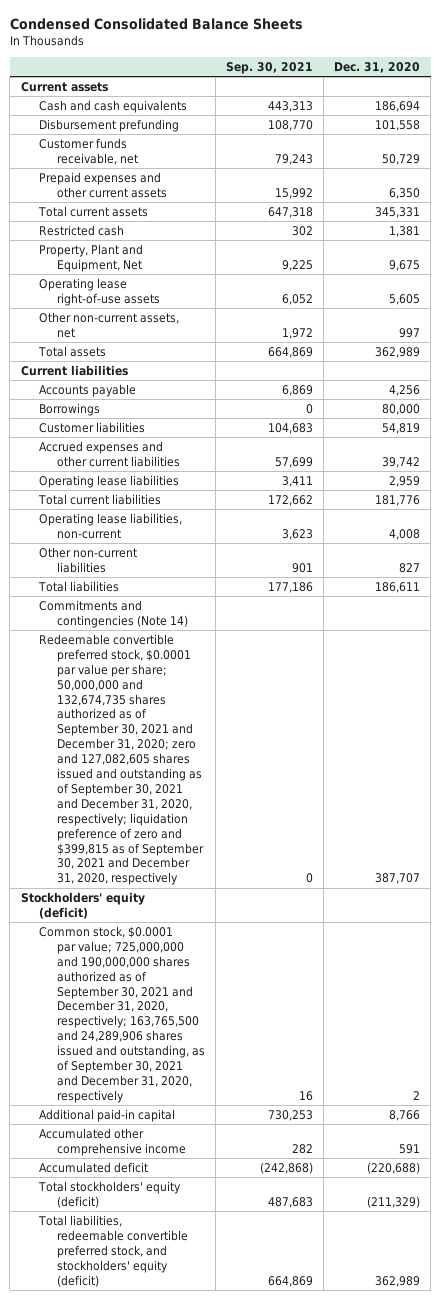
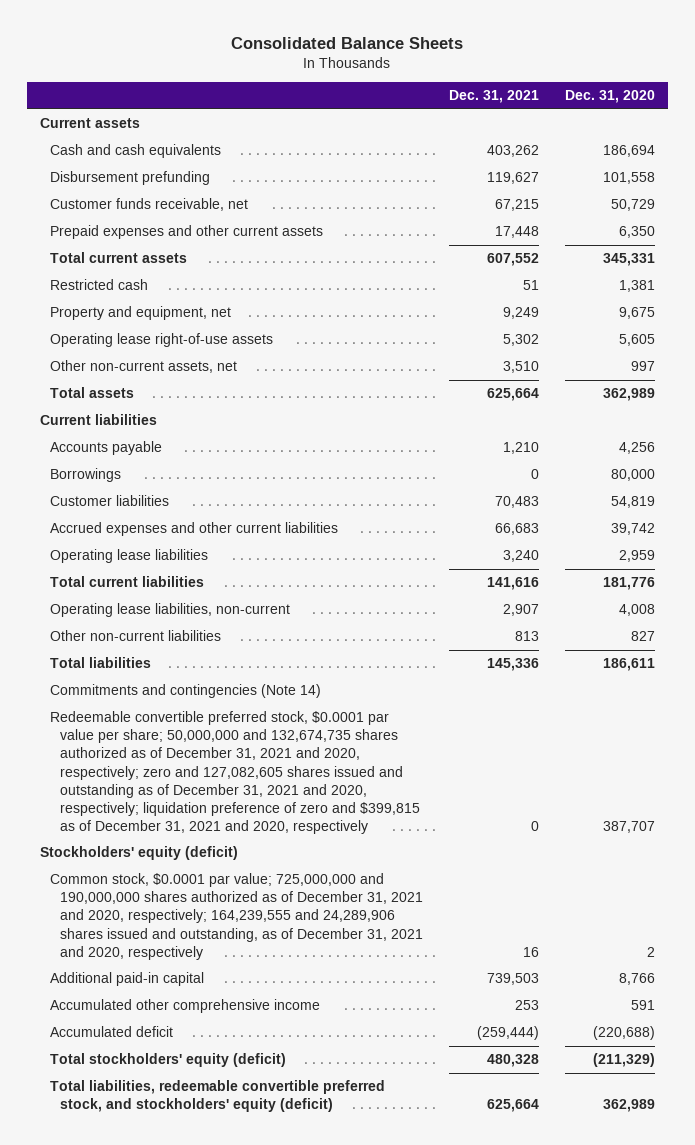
- Condensed Consolidated Balance Sheets
+ Consolidated Balance Sheets
- | Sep. 30, 2021 | Dec. 31, 2020
+ | Dec. 31, 2021 | Dec. 31, 2020
- Property, Plant and Equipment, Net | 9,225 | 9,675
+ Property and equipment, net | 9,249 | 9,675
- Redeemable convertible preferred stock, $0.0001 par value per share; 50,000,000 and 132,674,735 shares authorized as of September 30, 2021 and December 31, 2020; zero and 127,082,605 shares issued and outstanding as of September 30, 2021 and December 31, 2020, respectively; liquidation preference of zero and $399,815 as of September 30, 2021 and December 31, 2020, respectively | 0 | 387,707
+ Redeemable convertible preferred stock, $0.0001 par value per share; 50,000,000 and 132,674,735 shares authorized as of December 31, 2021 and 2020, respectively; zero and 127,082,605 shares issued and outstanding as of December 31, 2021 and 2020, respectively; liquidation preference of zero and $399,815 as of December 31, 2021 and 2020, respectively | 0 | 387,707
- Common stock, $0.0001 par value; 725,000,000 and 190,000,000 shares authorized as of September 30, 2021 and December 31, 2020, respectively; 163,765,500 and 24,289,906 shares issued and outstanding, as of September 30, 2021 and December 31, 2020, respectively | 16 | 2
+ Common stock, $0.0001 par value; 725,000,000 and 190,000,000 shares authorized as of December 31, 2021 and 2020, respectively; 164,239,555 and 24,289,906 shares issued and outstanding, as of December 31, 2021 and 2020, respectively | 16 | 2

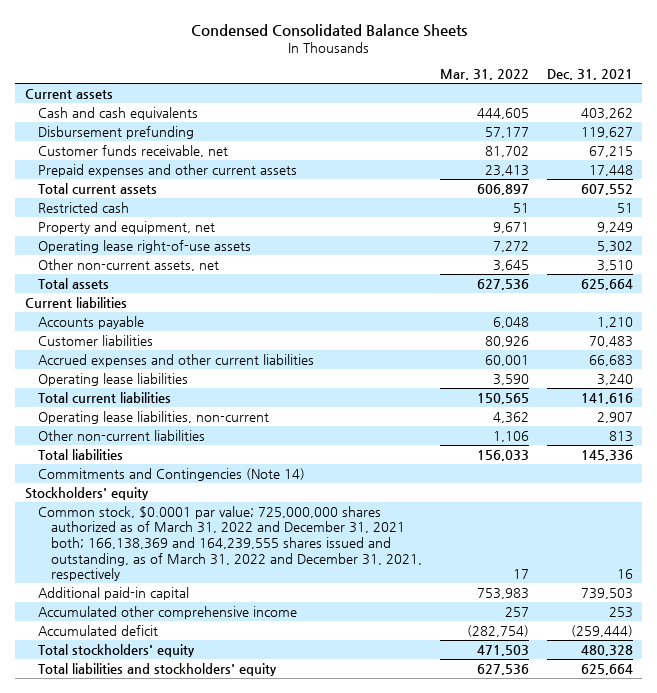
- Consolidated Balance Sheets
+ Condensed Consolidated Balance Sheets
- | Dec. 31, 2021 | Dec. 31, 2020
+ | Mar. 31, 2022 | Dec. 31, 2021
- Borrowings | 0 | 80,000
- Commitments and contingencies (Note 14)
- Redeemable convertible preferred stock, $0.0001 par value per share; 50,000,000 and 132,674,735 shares authorized as of December 31, 2021 and 2020, respectively; zero and 127,082,605 shares issued and outstanding as of December 31, 2021 and 2020, respectively; liquidation preference of zero and $399,815 as of December 31, 2021 and 2020, respectively | 0 | 387,707
- Stockholders' equity (deficit)
- Common stock, $0.0001 par value; 725,000,000 and 190,000,000 shares authorized as of December 31, 2021 and 2020, respectively; 164,239,555 and 24,289,906 shares issued and outstanding, as of December 31, 2021 and 2020, respectively | 16 | 2
+ Commitments and Contingencies (Note 14)
+ Stockholders' equity
+ Common stock, $0.0001 par value; 725,000,000 shares authorized as of March 31, 2022 and December 31, 2021 both; 166,138,369 and 164,239,555 shares issued and outstanding, as of March 31, 2022 and December 31, 2021, respectively | 17 | 16
- Total stockholders' equity (deficit) | 480,328 | (211,329)
- Total liabilities, redeemable convertible preferred stock, and stockholders' equity (deficit) | 625,664 | 362,989
+ Total stockholders' equity | 471,503 | 480,328
+ Total liabilities and stockholders' equity | 627,536 | 625,664

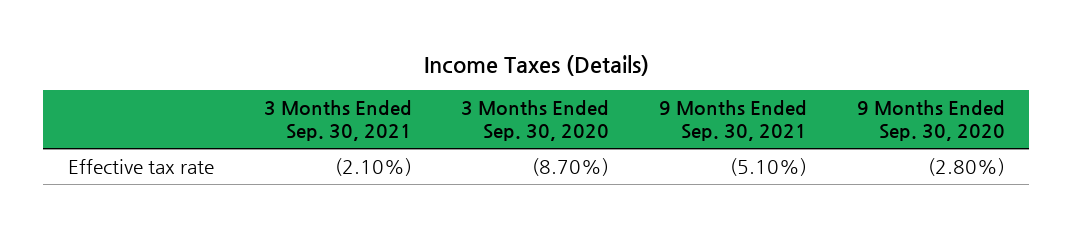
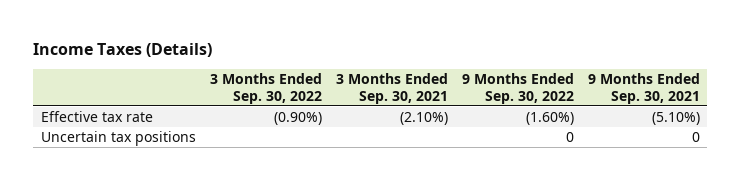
- | 3 Months Ended Sep. 30, 2021 | 3 Months Ended Sep. 30, 2020 | 9 Months Ended Sep. 30, 2021 | 9 Months Ended Sep. 30, 2020
+ | 3 Months Ended Sep. 30, 2022 | 3 Months Ended Sep. 30, 2021 | 9 Months Ended Sep. 30, 2022 | 9 Months Ended Sep. 30, 2021
+ Uncertain tax positions | | | 0 | 0

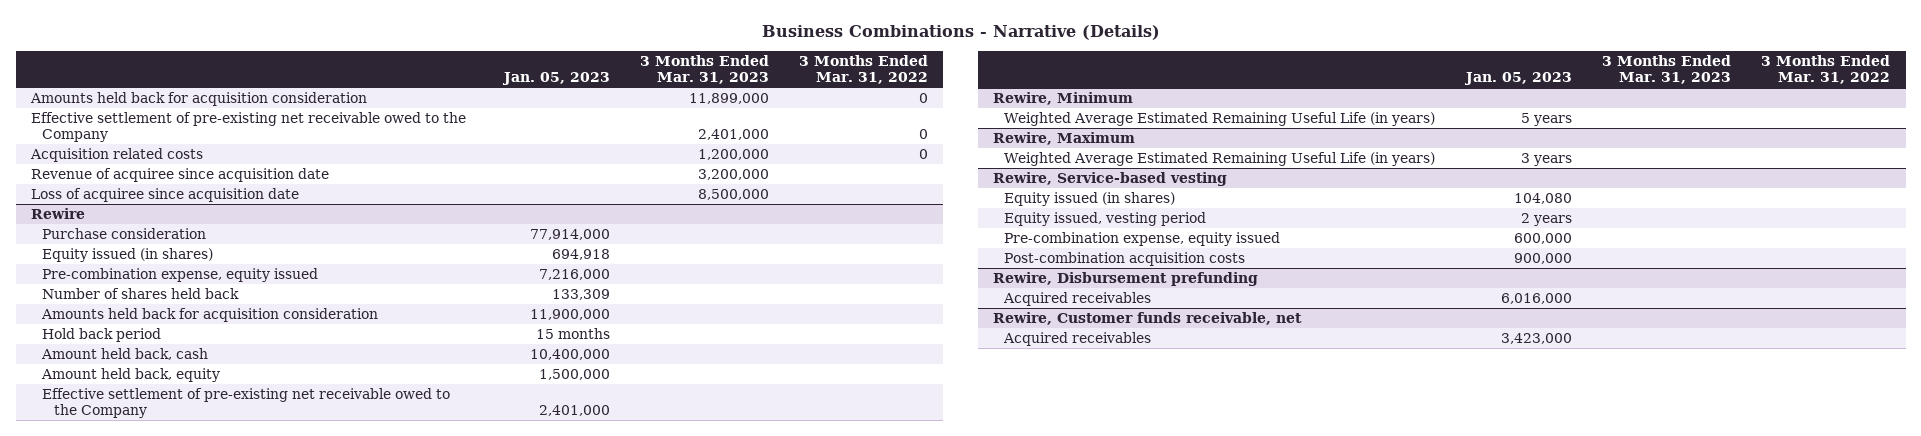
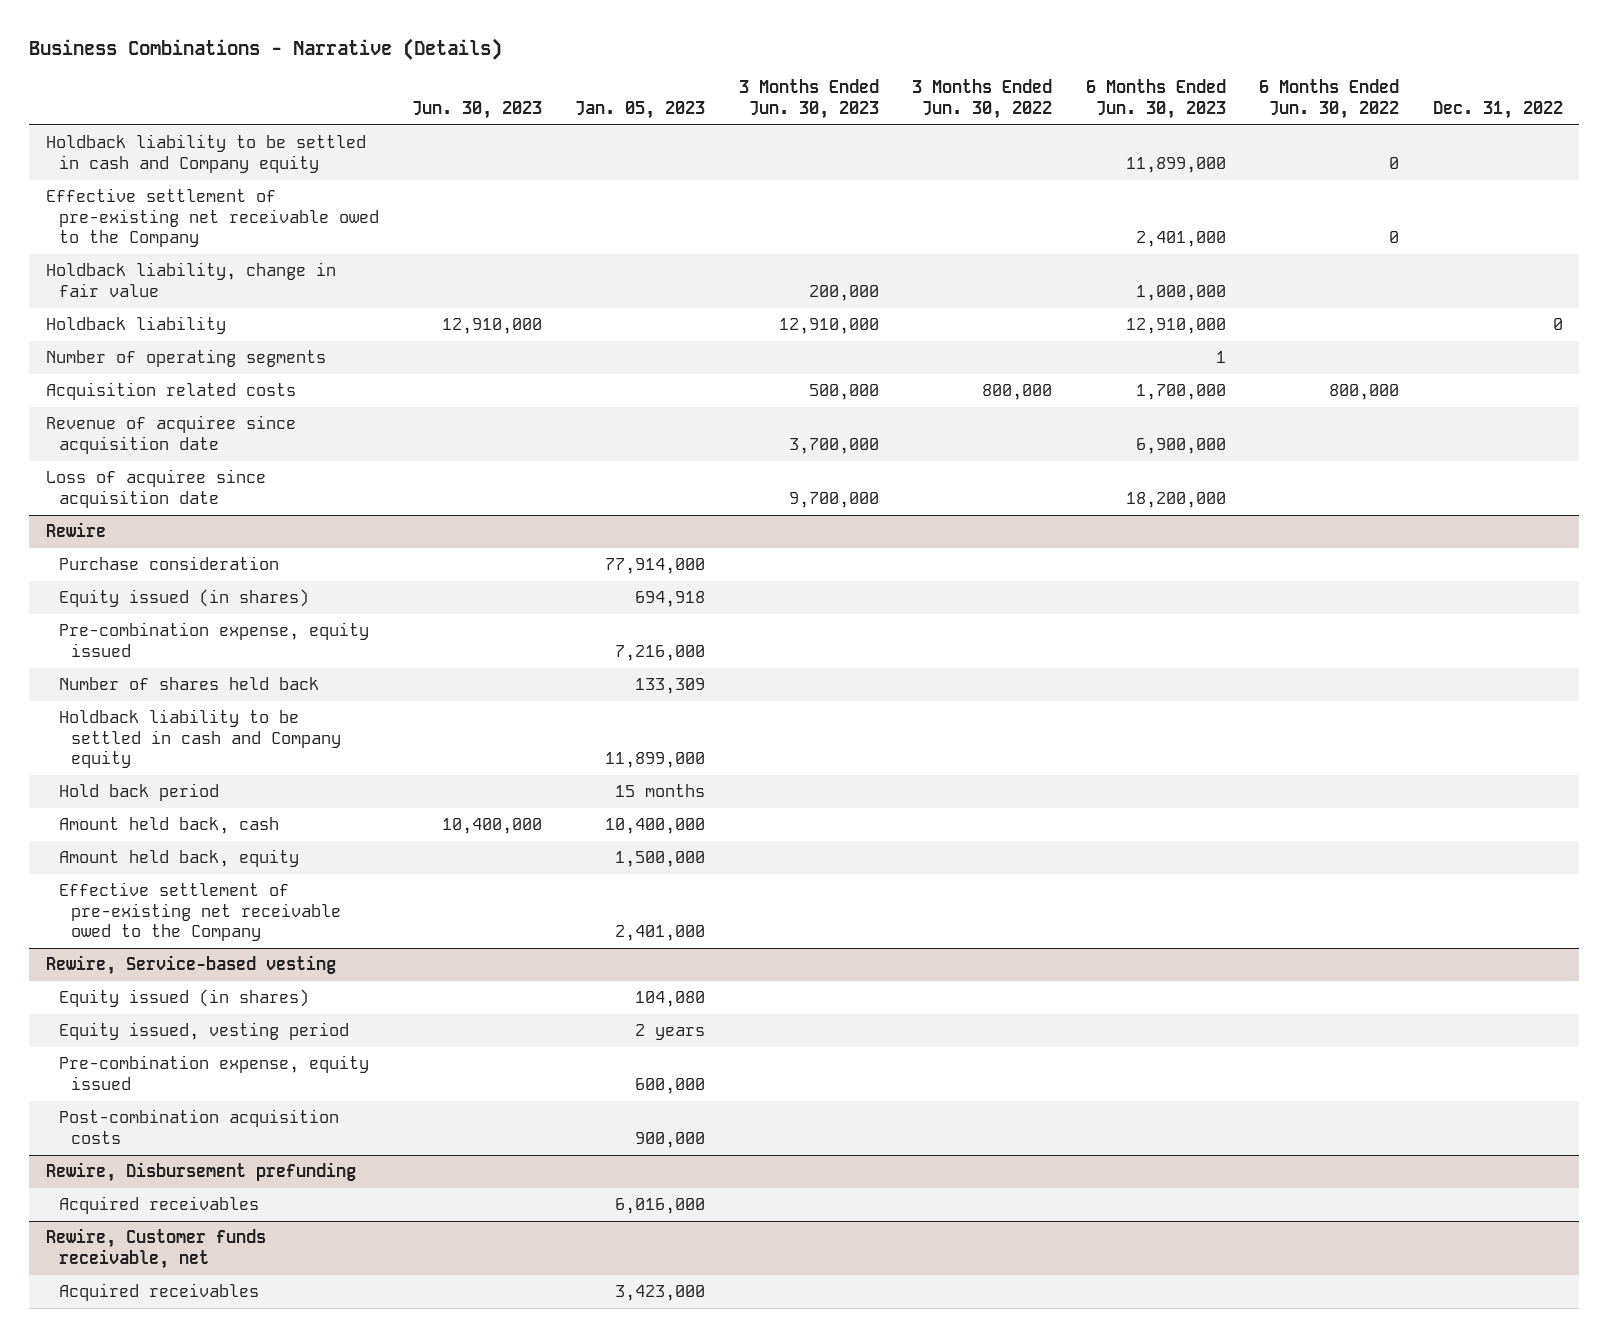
- | Jan. 05, 2023 | 3 Months Ended Mar. 31, 2023 | 3 Months Ended Mar. 31, 2022
+ | Jun. 30, 2023 | Jan. 05, 2023 | 3 Months Ended Jun. 30, 2023 | 3 Months Ended Jun. 30, 2022 | 6 Months Ended Jun. 30, 2023 | 6 Months Ended Jun. 30, 2022 | Dec. 31, 2022
- Amounts held back for acquisition consideration | | 11,899,000 | 0
+ Holdback liability to be settled in cash and Company equity | | | | | 11,899,000 | 0 |
+ Holdback liability, change in fair value | | | 200,000 | | 1,000,000 | |
+ Holdback liability | 12,910,000 | | 12,910,000 | | 12,910,000 | | 0
+ Number of operating segments | | | | | 1 | |
@ Rewire
- Amounts held back for acquisition consideration | 11,900,000 | |
+ Holdback liability to be settled in cash and Company equity | | 11,899,000 | | | | |
- Rewire, Minimum
- Weighted Average Estimated Remaining Useful Life (in years) | 5 years | |
- Rewire, Maximum
- Weighted Average Estimated Remaining Useful Life (in years) | 3 years | |

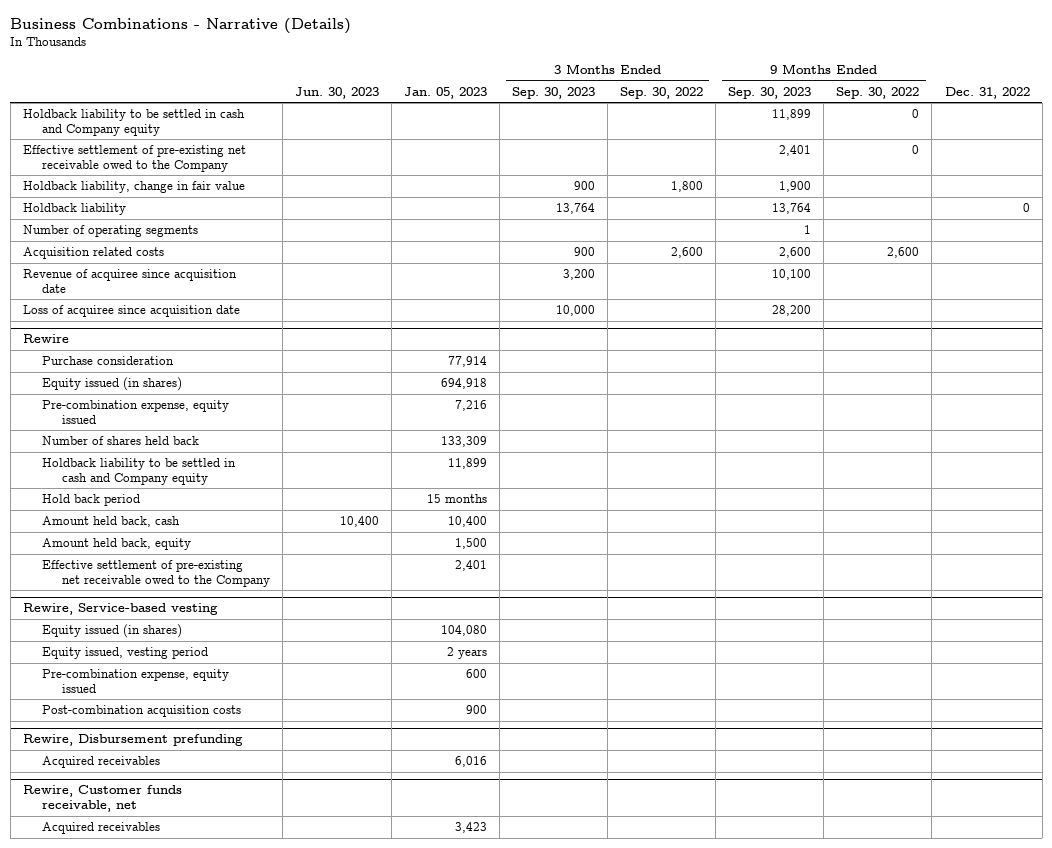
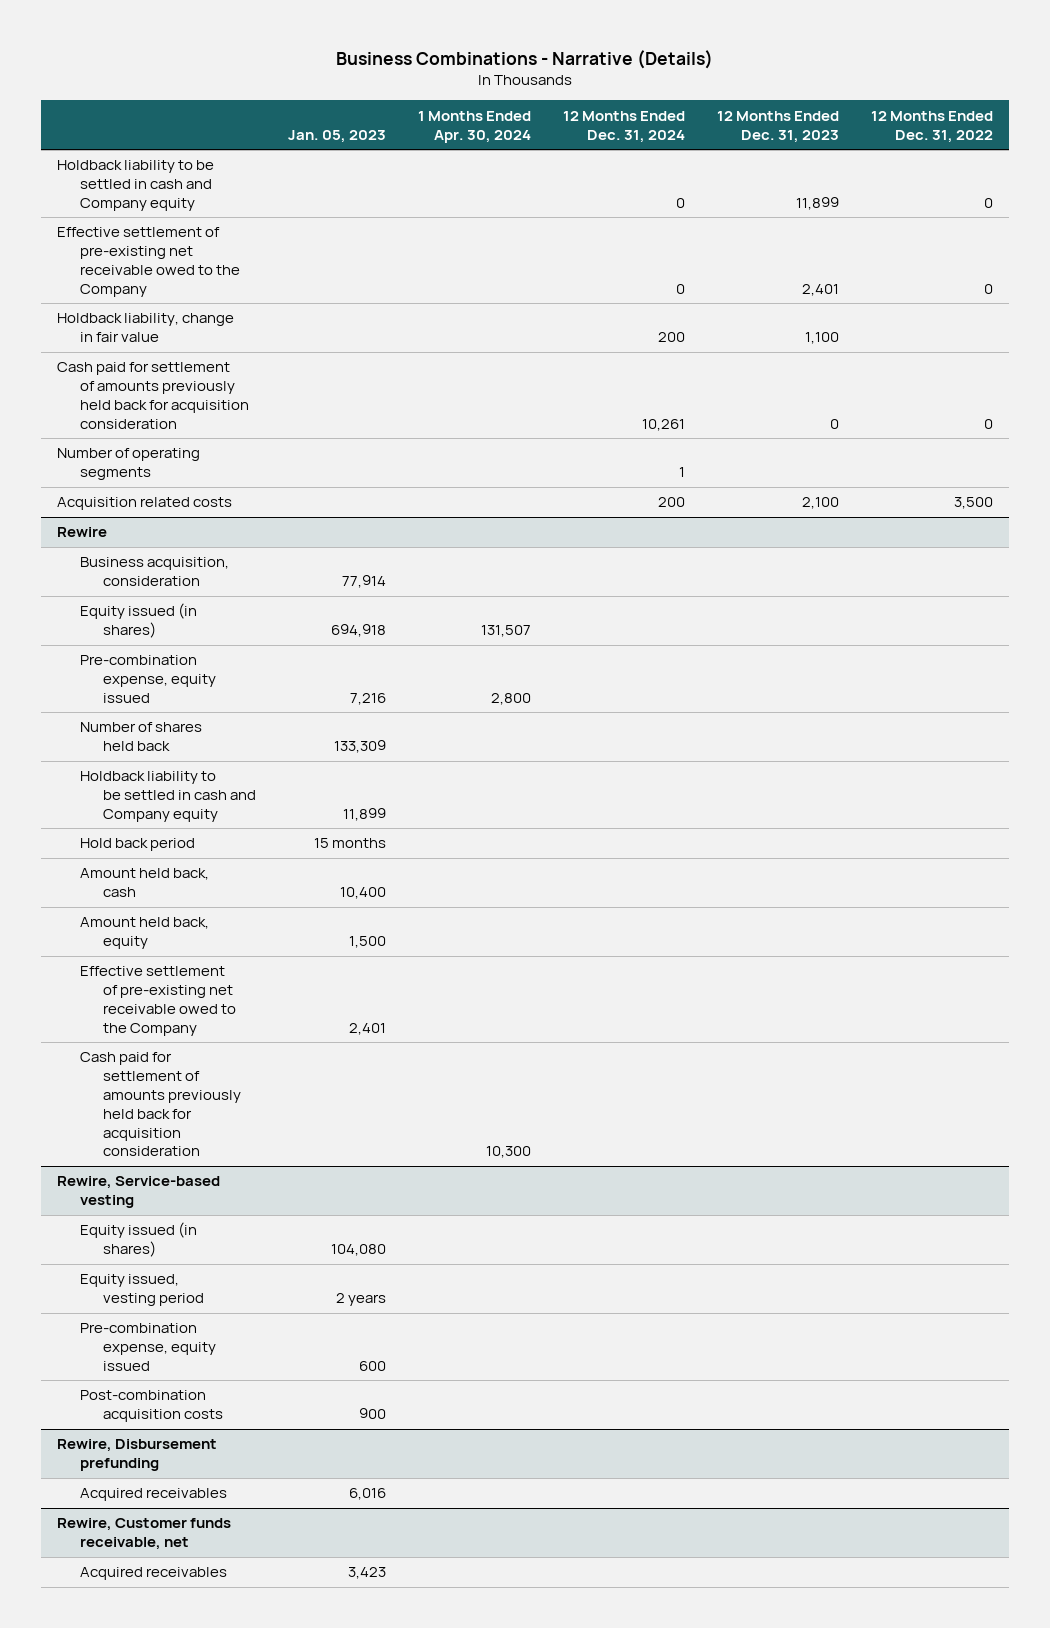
- | Jun. 30, 2023 | Jan. 05, 2023 | 3 Months Ended Sep. 30, 2023 | 3 Months Ended Sep. 30, 2022 | 9 Months Ended Sep. 30, 2023 | 9 Months Ended Sep. 30, 2022 | Dec. 31, 2022
+ | Jan. 05, 2023 | 1 Months Ended Apr. 30, 2024 | 12 Months Ended Dec. 31, 2024 | 12 Months Ended Dec. 31, 2023 | 12 Months Ended Dec. 31, 2022
- Holdback liability | | | 13,764 | | 13,764 | | 0
+ Cash paid for settlement of amounts previously held back for acquisition consideration | | | 10,261 | 0 | 0
- Revenue of acquiree since acquisition date | | | 3,200 | | 10,100 | |
- Loss of acquiree since acquisition date | | | 10,000 | | 28,200 | |
@ Rewire
- Purchase consideration | | 77,914 | | | | |
+ Business acquisition, consideration | 77,914 | | | |
+ Cash paid for settlement of amounts previously held back for acquisition consideration | | 10,300 | | |

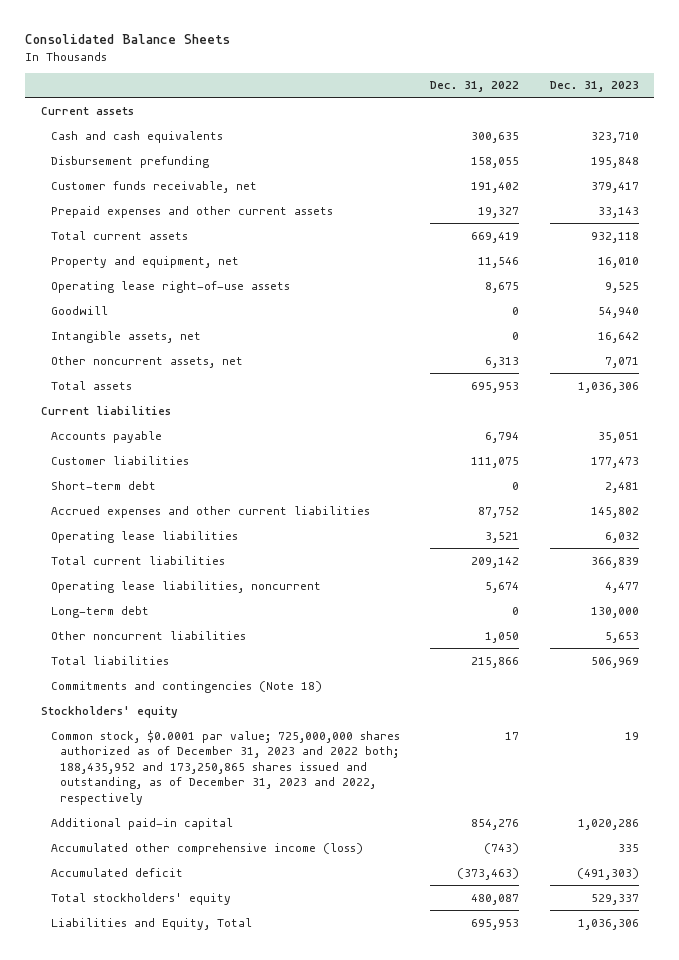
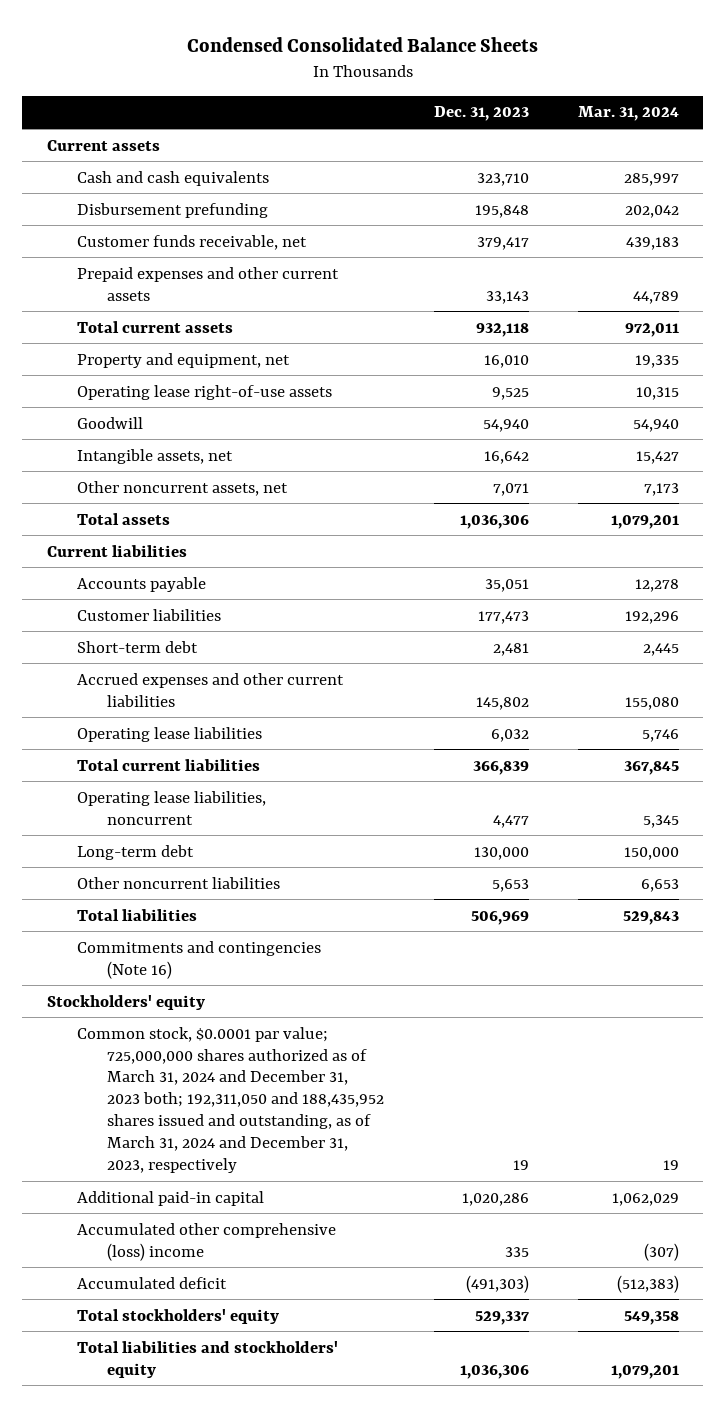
- Consolidated Balance Sheets
+ Condensed Consolidated Balance Sheets
- | Dec. 31, 2022 | Dec. 31, 2023
+ | Dec. 31, 2023 | Mar. 31, 2024
- Commitments and contingencies (Note 18)
+ Commitments and contingencies (Note 16)
- Common stock, $0.0001 par value; 725,000,000 shares authorized as of December 31, 2023 and 2022 both; 188,435,952 and 173,250,865 shares issued and outstanding, as of December 31, 2023 and 2022, respectively | 17 | 19
+ Common stock, $0.0001 par value; 725,000,000 shares authorized as of March 31, 2024 and December 31, 2023 both; 192,311,050 and 188,435,952 shares issued and outstanding, as of March 31, 2024 and December 31, 2023, respectively | 19 | 19
- Accumulated other comprehensive income (loss) | (743) | 335
+ Accumulated other comprehensive (loss) income | 335 | (307)
- Liabilities and Equity, Total | 695,953 | 1,036,306
+ Total liabilities and stockholders' equity | 1,036,306 | 1,079,201

